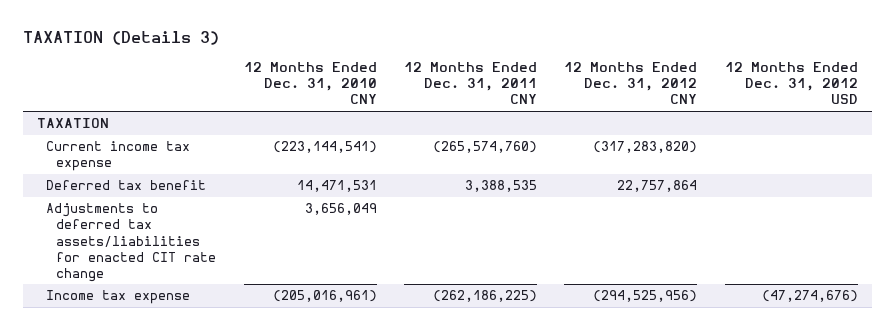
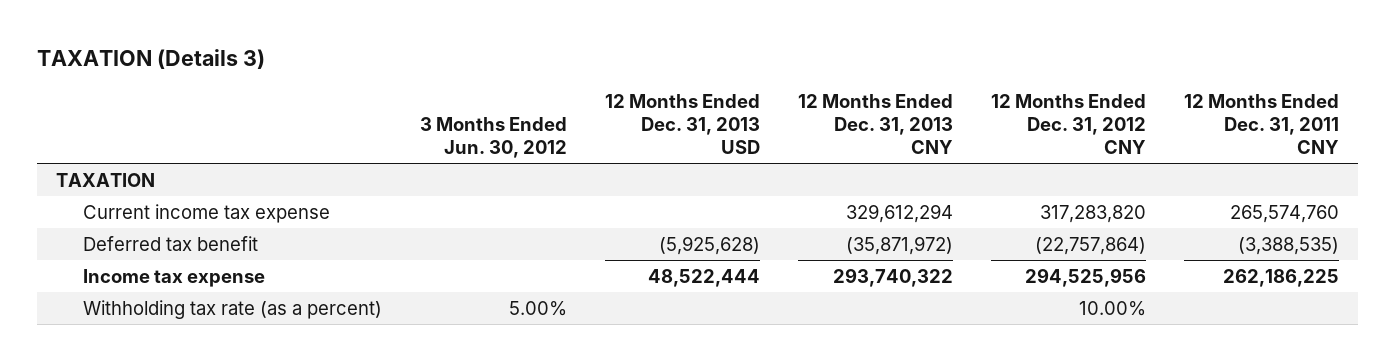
- | 12 Months Ended Dec. 31, 2010 CNY | 12 Months Ended Dec. 31, 2011 CNY | 12 Months Ended Dec. 31, 2012 CNY | 12 Months Ended Dec. 31, 2012 USD
+ | 3 Months Ended Jun. 30, 2012 | 12 Months Ended Dec. 31, 2013 USD | 12 Months Ended Dec. 31, 2013 CNY | 12 Months Ended Dec. 31, 2012 CNY | 12 Months Ended Dec. 31, 2011 CNY
- Current income tax expense | (223,144,541) | (265,574,760) | (317,283,820) |
- Deferred tax benefit | 14,471,531 | 3,388,535 | 22,757,864 |
- Adjustments to deferred tax assets/liabilities for enacted CIT rate change | 3,656,049 | | |
- Income tax expense | (205,016,961) | (262,186,225) | (294,525,956) | (47,274,676)
+ Current income tax expense | | | 329,612,294 | 317,283,820 | 265,574,760
+ Deferred tax benefit | | (5,925,628) | (35,871,972) | (22,757,864) | (3,388,535)
+ Income tax expense | | 48,522,444 | 293,740,322 | 294,525,956 | 262,186,225
+ Withholding tax rate (as a percent) | 5.00% | | | 10.00% |

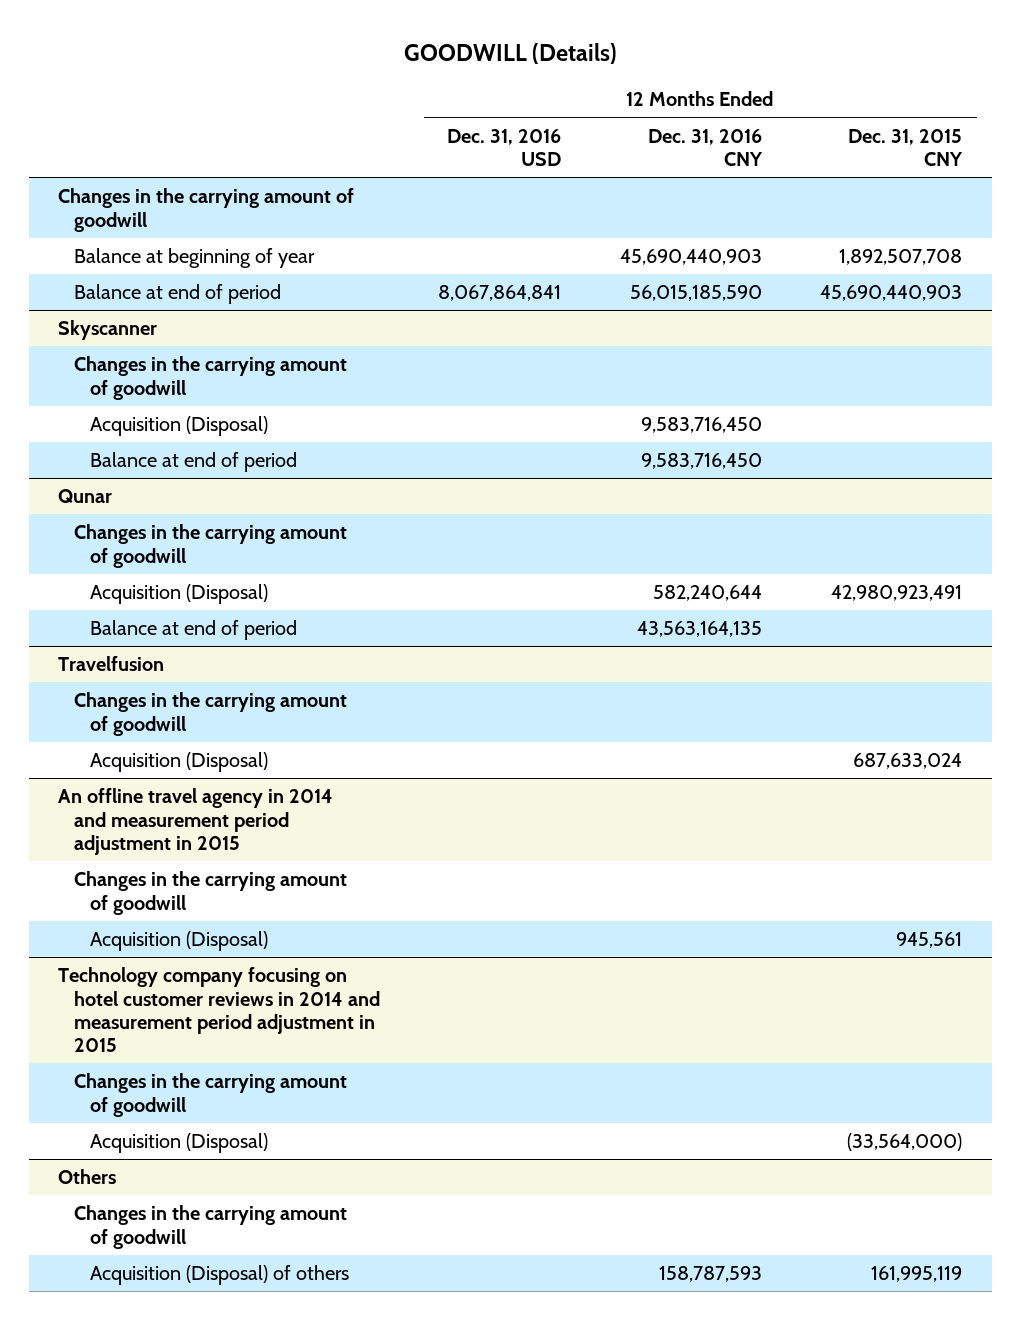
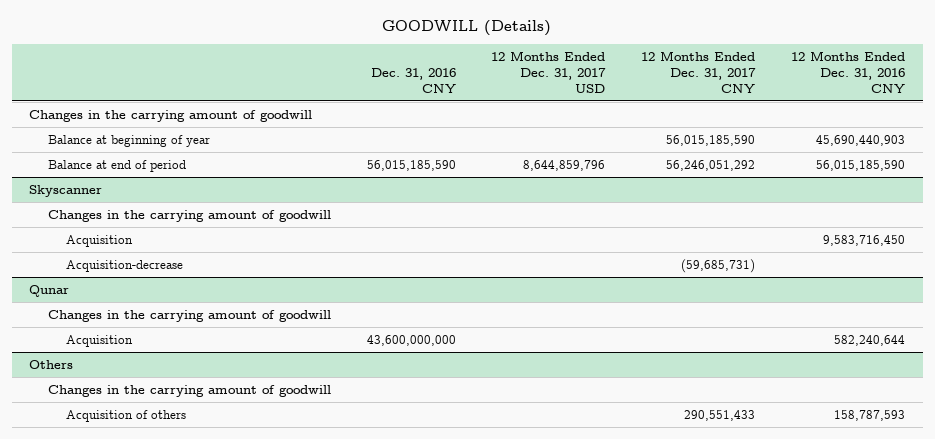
- | 12 Months Ended Dec. 31, 2016 USD | 12 Months Ended Dec. 31, 2016 CNY | 12 Months Ended Dec. 31, 2015 CNY
+ | Dec. 31, 2016 CNY | 12 Months Ended Dec. 31, 2017 USD | 12 Months Ended Dec. 31, 2017 CNY | 12 Months Ended Dec. 31, 2016 CNY
@ Skyscanner
- Acquisition (Disposal) | | 9,583,716,450 |
- Balance at end of period | | 9,583,716,450 |
+ Acquisition | | | | 9,583,716,450
+ Acquisition-decrease | | | (59,685,731) |
@ Qunar
- Acquisition (Disposal) | | 582,240,644 | 42,980,923,491
- Balance at end of period | | 43,563,164,135 |
- Travelfusion
- Changes in the carrying amount of goodwill
- Acquisition (Disposal) | | | 687,633,024
- An offline travel agency in 2014 and measurement period adjustment in 2015
- Changes in the carrying amount of goodwill
- Acquisition (Disposal) | | | 945,561
- Technology company focusing on hotel customer reviews in 2014 and measurement period adjustment in 2015
- Changes in the carrying amount of goodwill
- Acquisition (Disposal) | | | (33,564,000)
@ Qunar
+ Acquisition | 43,600,000,000 | | | 582,240,644
@ Others
- Acquisition (Disposal) of others | | 158,787,593 | 161,995,119
+ Acquisition of others | | | 290,551,433 | 158,787,593

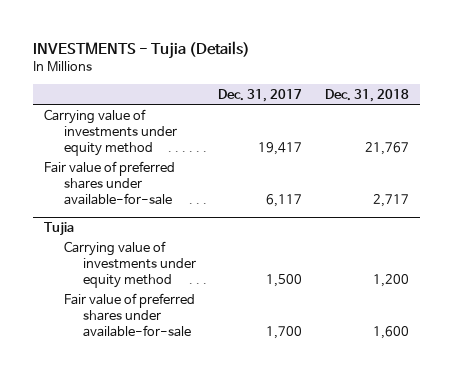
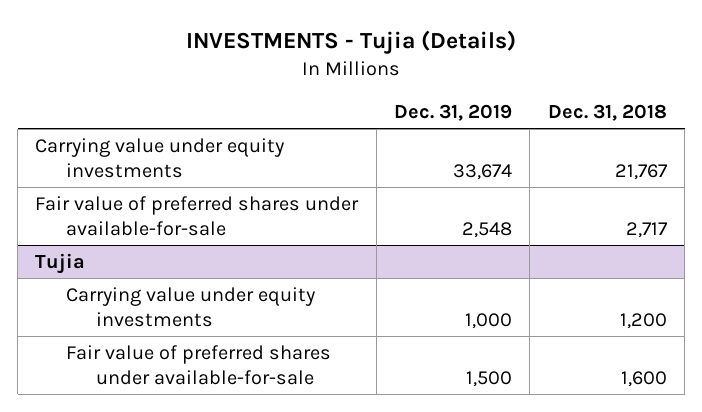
- | Dec. 31, 2017 | Dec. 31, 2018
+ | Dec. 31, 2019 | Dec. 31, 2018
- Carrying value of investments under equity method | 19,417 | 21,767
+ Carrying value under equity investments | 33,674 | 21,767
@ Tujia
- Carrying value of investments under equity method | 1,500 | 1,200
+ Carrying value under equity investments | 1,000 | 1,200

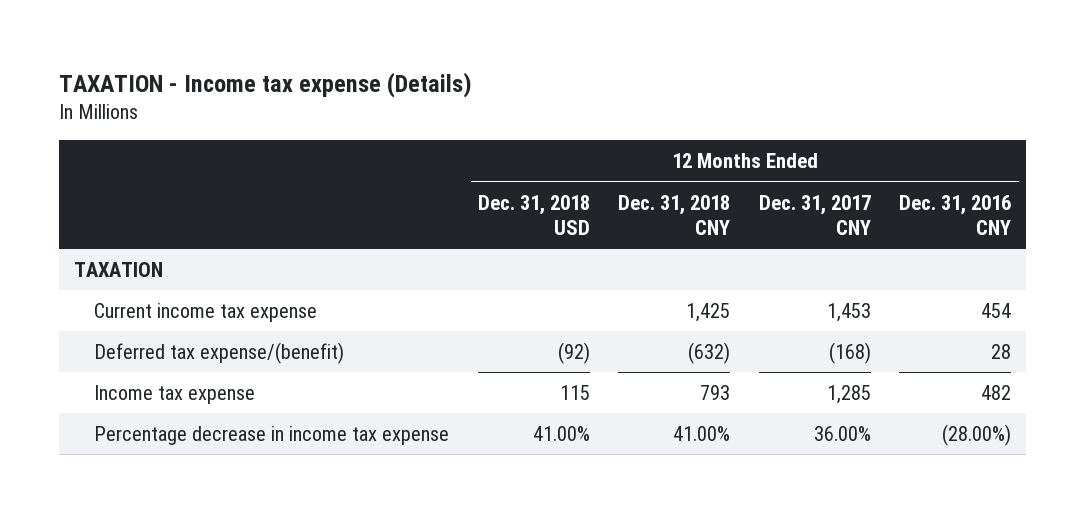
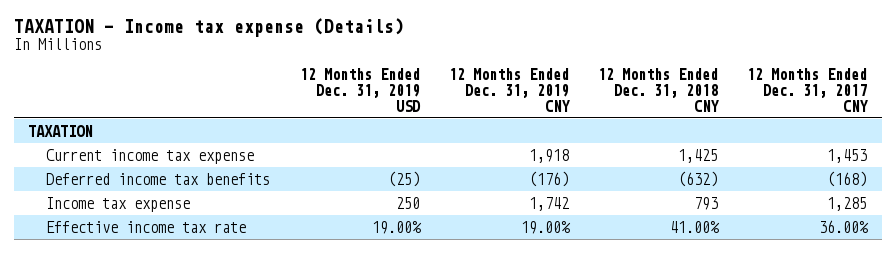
- | 12 Months Ended Dec. 31, 2018 USD | 12 Months Ended Dec. 31, 2018 CNY | 12 Months Ended Dec. 31, 2017 CNY | 12 Months Ended Dec. 31, 2016 CNY
+ | 12 Months Ended Dec. 31, 2019 USD | 12 Months Ended Dec. 31, 2019 CNY | 12 Months Ended Dec. 31, 2018 CNY | 12 Months Ended Dec. 31, 2017 CNY
- Deferred tax expense/(benefit) | (92) | (632) | (168) | 28
+ Deferred income tax benefits | (25) | (176) | (632) | (168)
- Percentage decrease in income tax expense | 41.00% | 41.00% | 36.00% | (28.00%)
+ Effective income tax rate | 19.00% | 19.00% | 41.00% | 36.00%

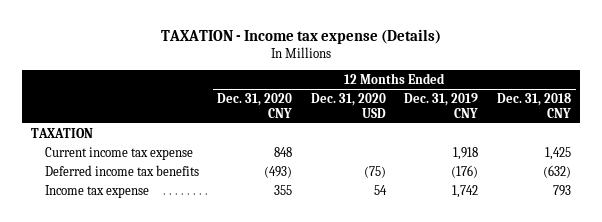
- | 12 Months Ended Dec. 31, 2019 USD | 12 Months Ended Dec. 31, 2019 CNY | 12 Months Ended Dec. 31, 2018 CNY | 12 Months Ended Dec. 31, 2017 CNY
+ | 12 Months Ended Dec. 31, 2020 CNY | 12 Months Ended Dec. 31, 2020 USD | 12 Months Ended Dec. 31, 2019 CNY | 12 Months Ended Dec. 31, 2018 CNY
- Effective income tax rate | 19.00% | 19.00% | 41.00% | 36.00%

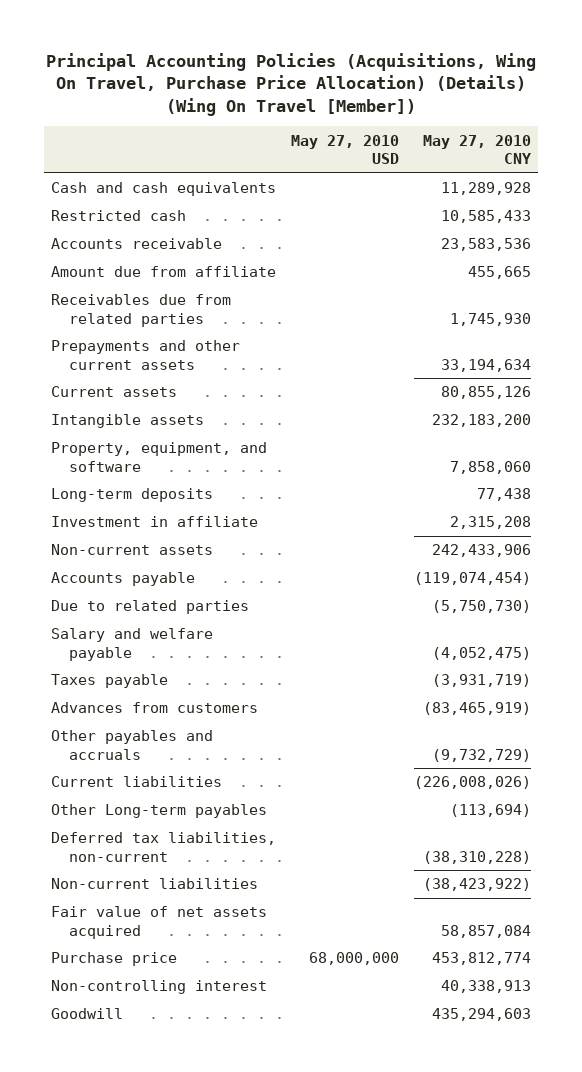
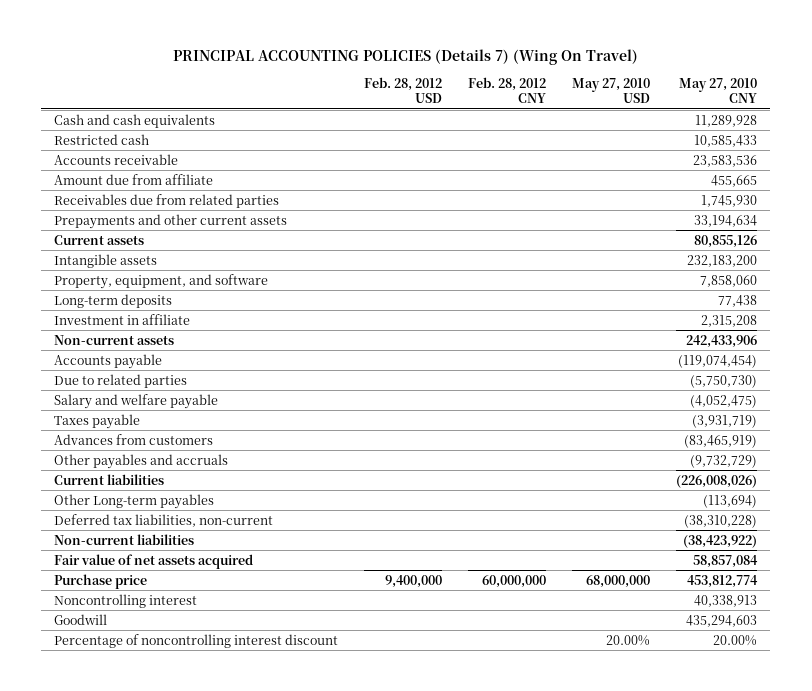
- Principal Accounting Policies (Acquisitions, Wing On Travel, Purchase Price Allocation) (Details) (Wing On Travel [Member])
+ PRINCIPAL ACCOUNTING POLICIES (Details 7) (Wing On Travel)
- | May 27, 2010 USD | May 27, 2010 CNY
+ | Feb. 28, 2012 USD | Feb. 28, 2012 CNY | May 27, 2010 USD | May 27, 2010 CNY
- Non-controlling interest | | 40,338,913
+ Noncontrolling interest | | | | 40,338,913
+ Percentage of noncontrolling interest discount | | | 20.00% | 20.00%

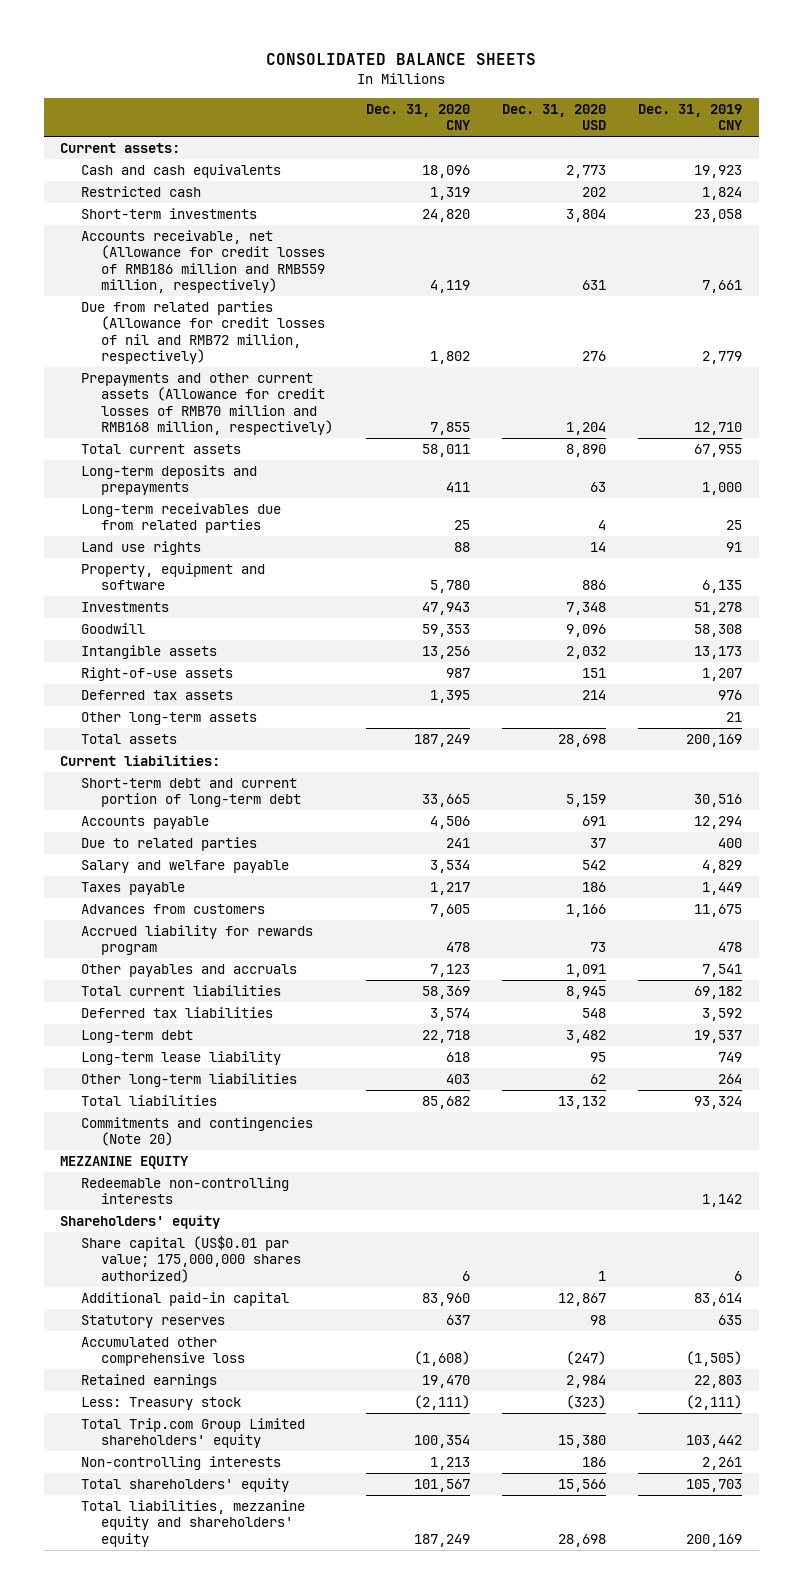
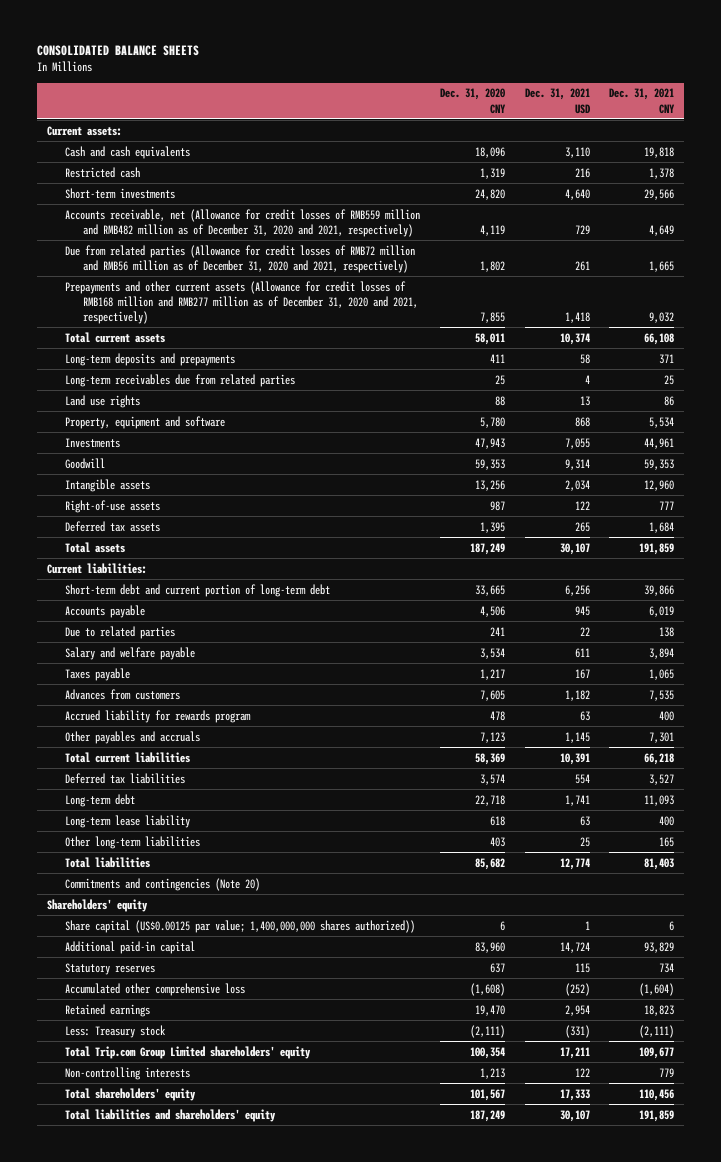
- | Dec. 31, 2020 CNY | Dec. 31, 2020 USD | Dec. 31, 2019 CNY
+ | Dec. 31, 2020 CNY | Dec. 31, 2021 USD | Dec. 31, 2021 CNY
- Accounts receivable, net (Allowance for credit losses of RMB186 million and RMB559 million, respectively) | 4,119 | 631 | 7,661
- Due from related parties (Allowance for credit losses of nil and RMB72 million, respectively) | 1,802 | 276 | 2,779
- Prepayments and other current assets (Allowance for credit losses of RMB70 million and RMB168 million, respectively) | 7,855 | 1,204 | 12,710
+ Accounts receivable, net (Allowance for credit losses of RMB559 million and RMB482 million as of December 31, 2020 and 2021, respectively) | 4,119 | 729 | 4,649
+ Due from related parties (Allowance for credit losses of RMB72 million and RMB56 million as of December 31, 2020 and 2021, respectively) | 1,802 | 261 | 1,665
+ Prepayments and other current assets (Allowance for credit losses of RMB168 million and RMB277 million as of December 31, 2020 and 2021, respectively) | 7,855 | 1,418 | 9,032
- Other long-term assets | | | 21
- MEZZANINE EQUITY
- Redeemable non-controlling interests | | | 1,142
- Share capital (US$0.01 par value; 175,000,000 shares authorized) | 6 | 1 | 6
+ Share capital (US$0.00125 par value; 1,400,000,000 shares authorized)) | 6 | 1 | 6
- Total liabilities, mezzanine equity and shareholders' equity | 187,249 | 28,698 | 200,169
+ Total liabilities and shareholders' equity | 187,249 | 30,107 | 191,859

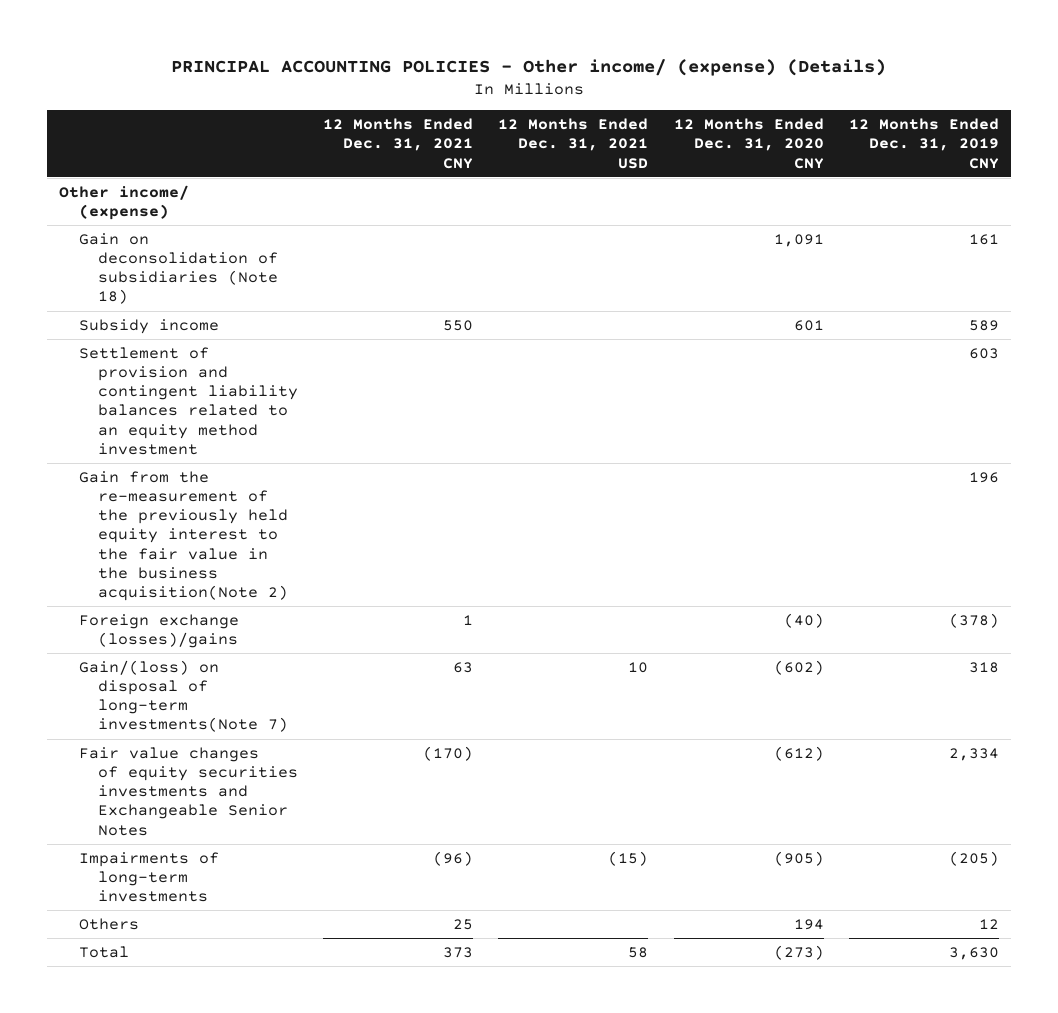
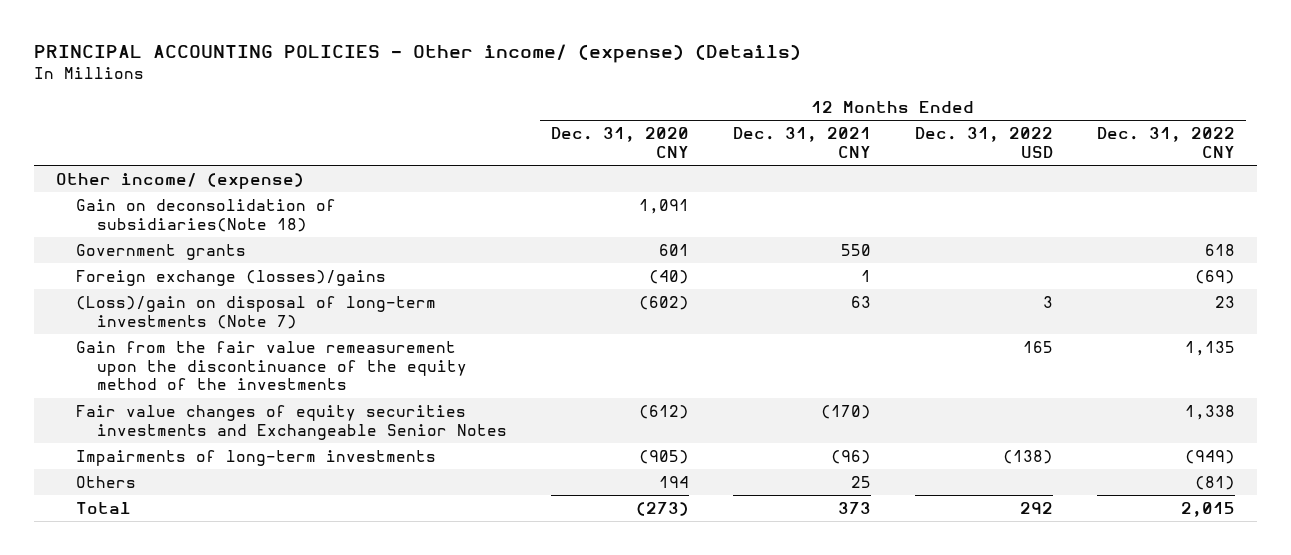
- | 12 Months Ended Dec. 31, 2021 CNY | 12 Months Ended Dec. 31, 2021 USD | 12 Months Ended Dec. 31, 2020 CNY | 12 Months Ended Dec. 31, 2019 CNY
+ | 12 Months Ended Dec. 31, 2020 CNY | 12 Months Ended Dec. 31, 2021 CNY | 12 Months Ended Dec. 31, 2022 USD | 12 Months Ended Dec. 31, 2022 CNY
- Gain on deconsolidation of subsidiaries (Note 18) | | | 1,091 | 161
- Subsidy income | 550 | | 601 | 589
- Settlement of provision and contingent liability balances related to an equity method investment | | | | 603
- Gain from the re-measurement of the previously held equity interest to the fair value in the business acquisition(Note 2) | | | | 196
+ Gain on deconsolidation of subsidiaries(Note 18) | 1,091 | | |
+ Government grants | 601 | 550 | | 618
- Gain/(loss) on disposal of long-term investments(Note 7) | 63 | 10 | (602) | 318
+ (Loss)/gain on disposal of long-term investments (Note 7) | (602) | 63 | 3 | 23
+ Gain from the fair value remeasurement upon the discontinuance of the equity method of the investments | | | 165 | 1,135

